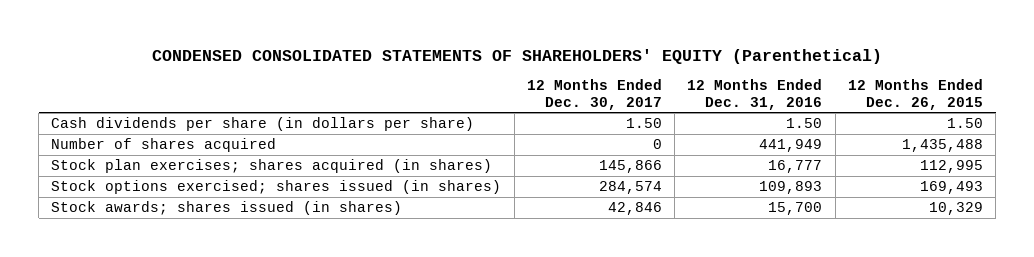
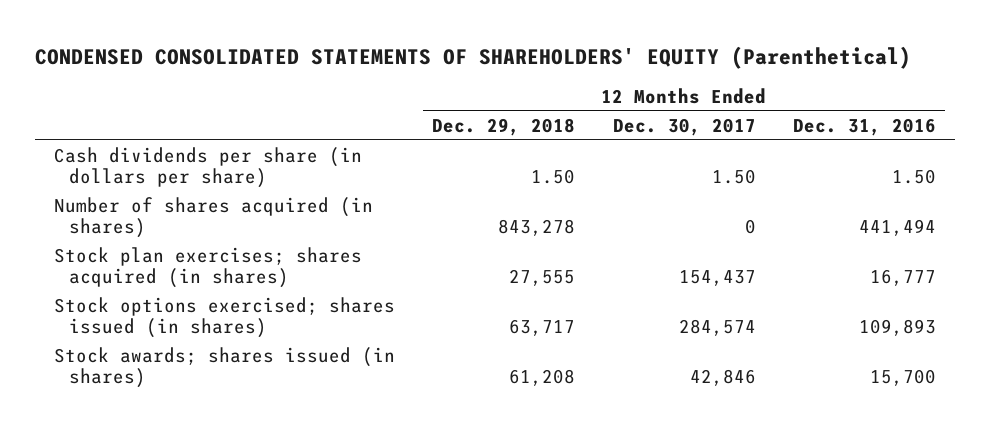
- | 12 Months Ended Dec. 30, 2017 | 12 Months Ended Dec. 31, 2016 | 12 Months Ended Dec. 26, 2015
+ | 12 Months Ended Dec. 29, 2018 | 12 Months Ended Dec. 30, 2017 | 12 Months Ended Dec. 31, 2016
- Number of shares acquired | 0 | 441,949 | 1,435,488
- Stock plan exercises; shares acquired (in shares) | 145,866 | 16,777 | 112,995
+ Number of shares acquired (in shares) | 843,278 | 0 | 441,494
+ Stock plan exercises; shares acquired (in shares) | 27,555 | 154,437 | 16,777

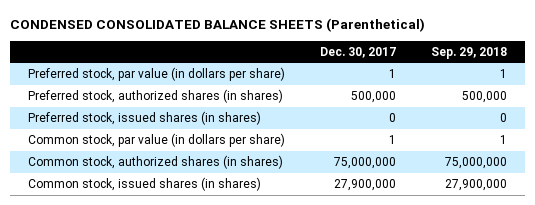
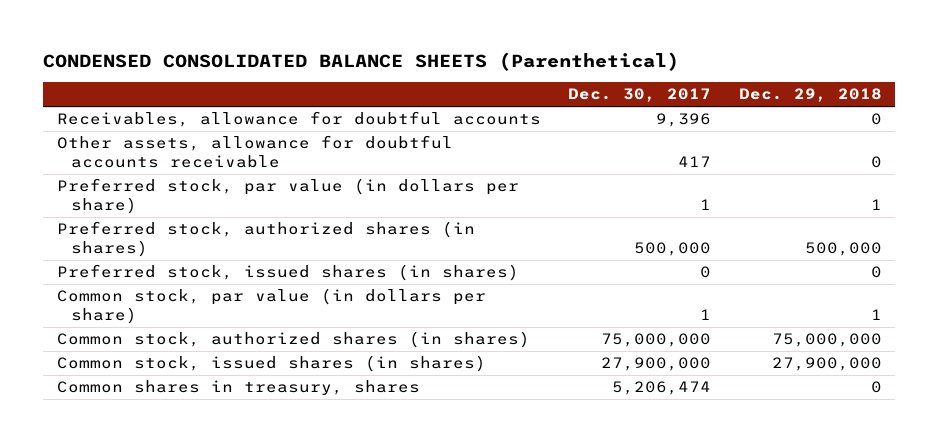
- | Dec. 30, 2017 | Sep. 29, 2018
+ | Dec. 30, 2017 | Dec. 29, 2018
+ Receivables, allowance for doubtful accounts | 9,396 | 0
+ Other assets, allowance for doubtful accounts receivable | 417 | 0
+ Common shares in treasury, shares | 5,206,474 | 0

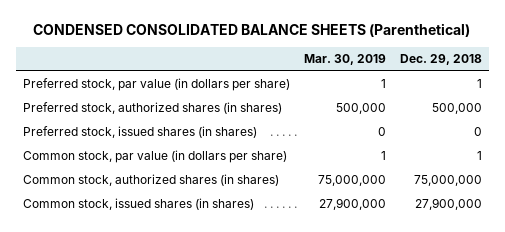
- | Dec. 30, 2017 | Dec. 29, 2018
+ | Mar. 30, 2019 | Dec. 29, 2018
- Receivables, allowance for doubtful accounts | 9,396 | 0
- Other assets, allowance for doubtful accounts receivable | 417 | 0
- Common shares in treasury, shares | 5,206,474 | 0

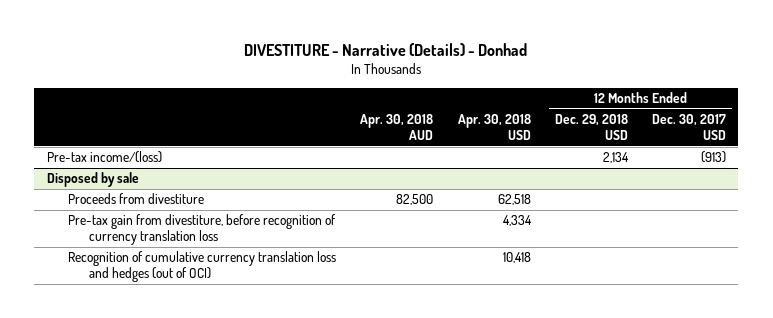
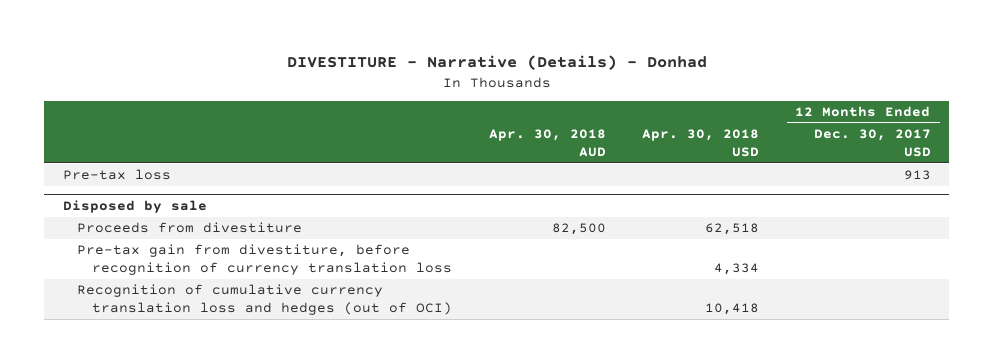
- | Apr. 30, 2018 AUD | Apr. 30, 2018 USD | 12 Months Ended Dec. 29, 2018 USD | 12 Months Ended Dec. 30, 2017 USD
+ | Apr. 30, 2018 AUD | Apr. 30, 2018 USD | 12 Months Ended Dec. 30, 2017 USD
- Pre-tax income/(loss) | | | 2,134 | (913)
+ Pre-tax loss | | | 913

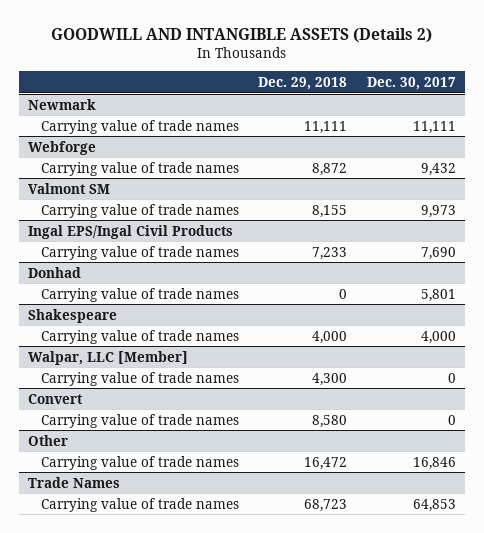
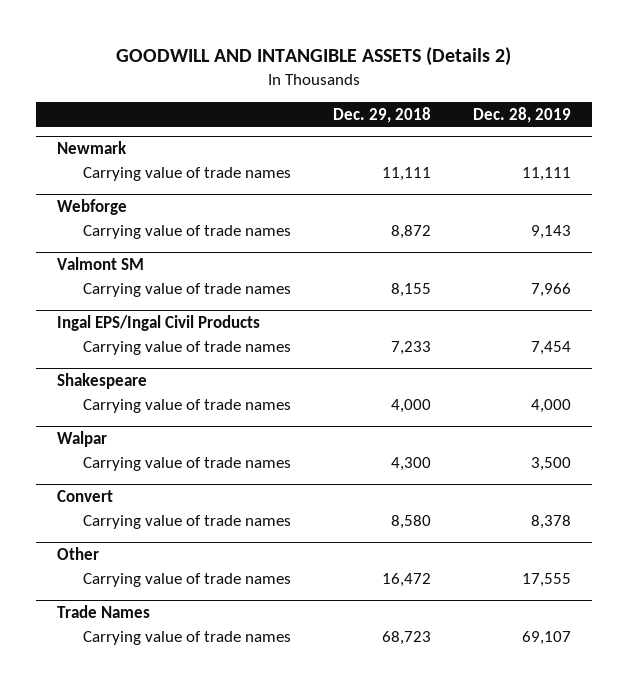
- | Dec. 29, 2018 | Dec. 30, 2017
+ | Dec. 29, 2018 | Dec. 28, 2019
- Donhad
- Carrying value of trade names | 0 | 5,801
- Walpar, LLC [Member]
+ Walpar

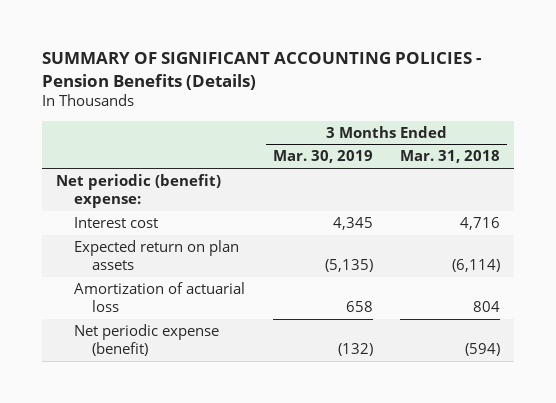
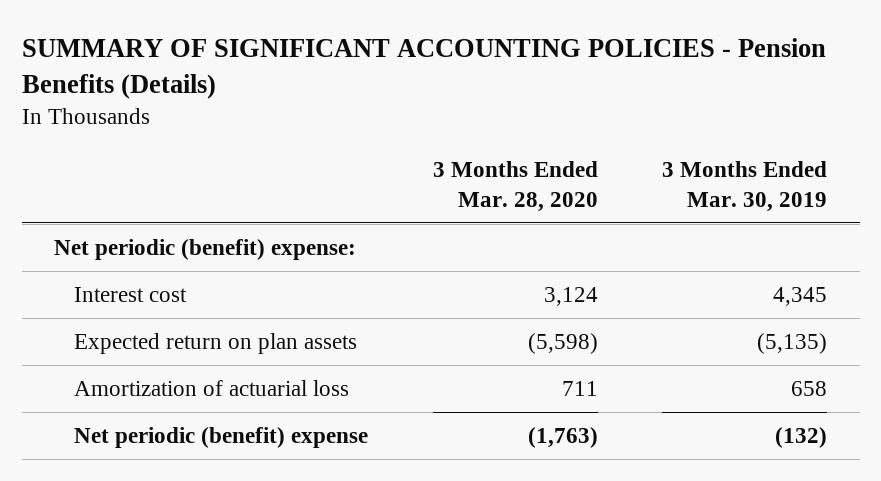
- | 3 Months Ended Mar. 30, 2019 | 3 Months Ended Mar. 31, 2018
+ | 3 Months Ended Mar. 28, 2020 | 3 Months Ended Mar. 30, 2019
- Net periodic expense (benefit) | (132) | (594)
+ Net periodic (benefit) expense | (1,763) | (132)

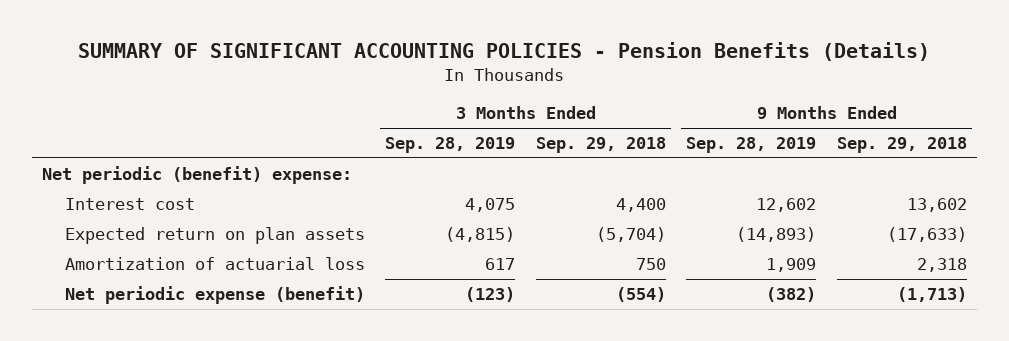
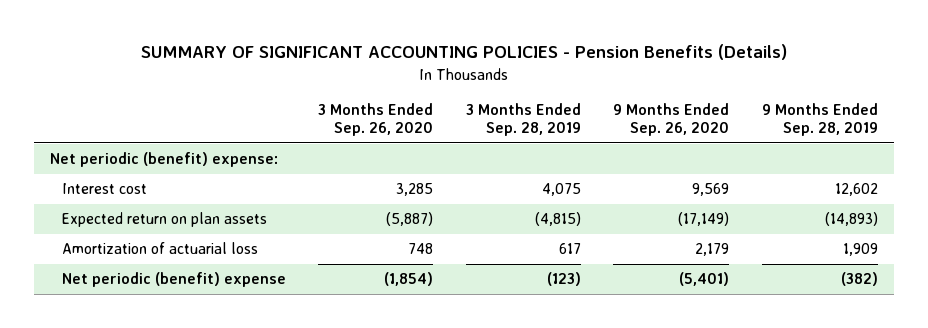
- | 3 Months Ended Sep. 28, 2019 | 3 Months Ended Sep. 29, 2018 | 9 Months Ended Sep. 28, 2019 | 9 Months Ended Sep. 29, 2018
+ | 3 Months Ended Sep. 26, 2020 | 3 Months Ended Sep. 28, 2019 | 9 Months Ended Sep. 26, 2020 | 9 Months Ended Sep. 28, 2019
- Net periodic expense (benefit) | (123) | (554) | (382) | (1,713)
+ Net periodic (benefit) expense | (1,854) | (123) | (5,401) | (382)

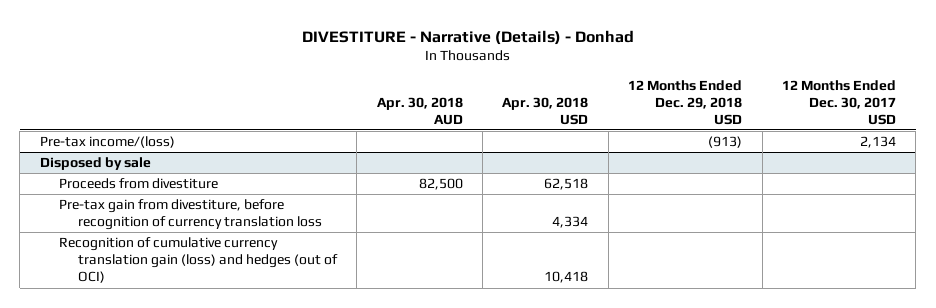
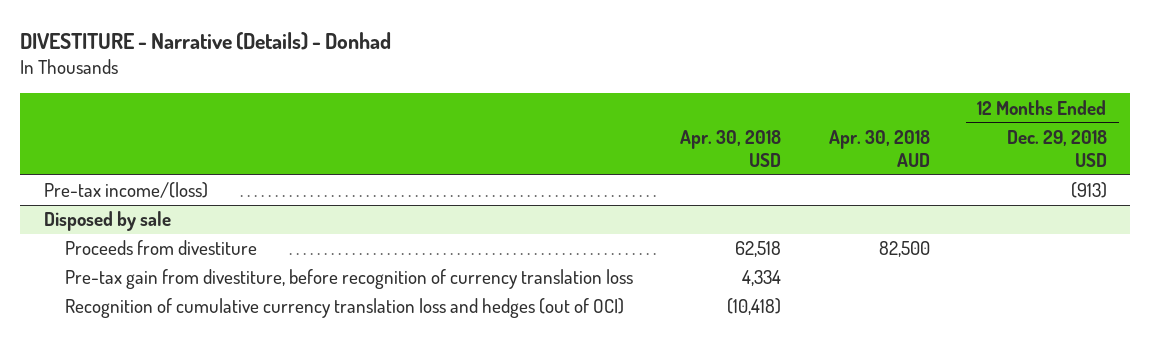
- | Apr. 30, 2018 AUD | Apr. 30, 2018 USD | 12 Months Ended Dec. 29, 2018 USD | 12 Months Ended Dec. 30, 2017 USD
+ | Apr. 30, 2018 USD | Apr. 30, 2018 AUD | 12 Months Ended Dec. 29, 2018 USD
@ Disposed by sale
- Recognition of cumulative currency translation gain (loss) and hedges (out of OCI) | | 10,418 | |
+ Recognition of cumulative currency translation loss and hedges (out of OCI) | (10,418) | |

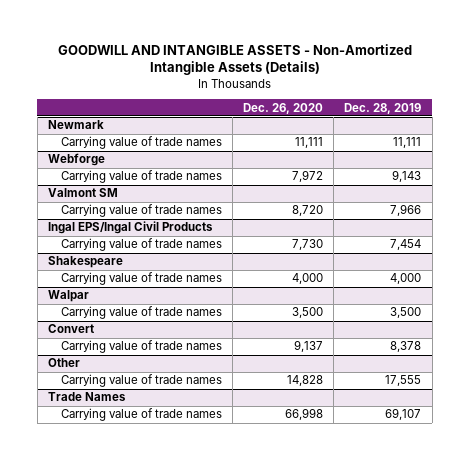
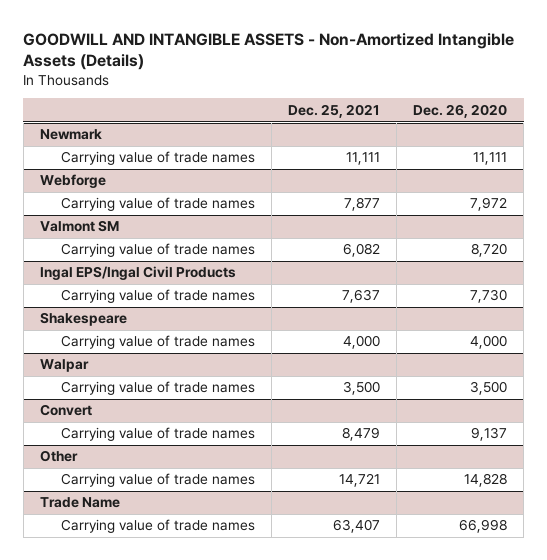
- | Dec. 26, 2020 | Dec. 28, 2019
+ | Dec. 25, 2021 | Dec. 26, 2020
- Trade Names
+ Trade Name

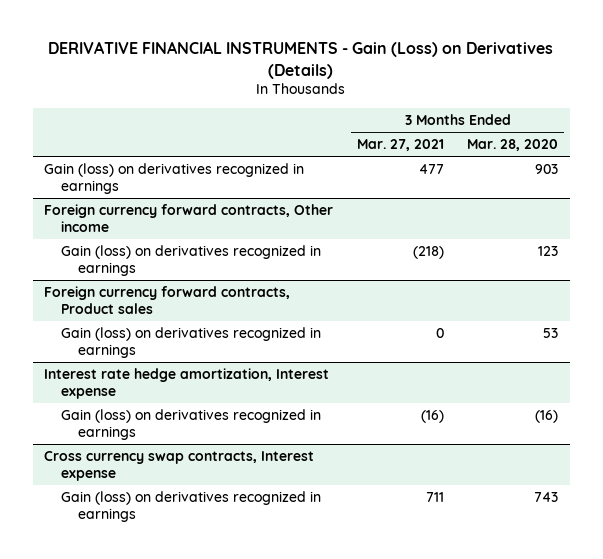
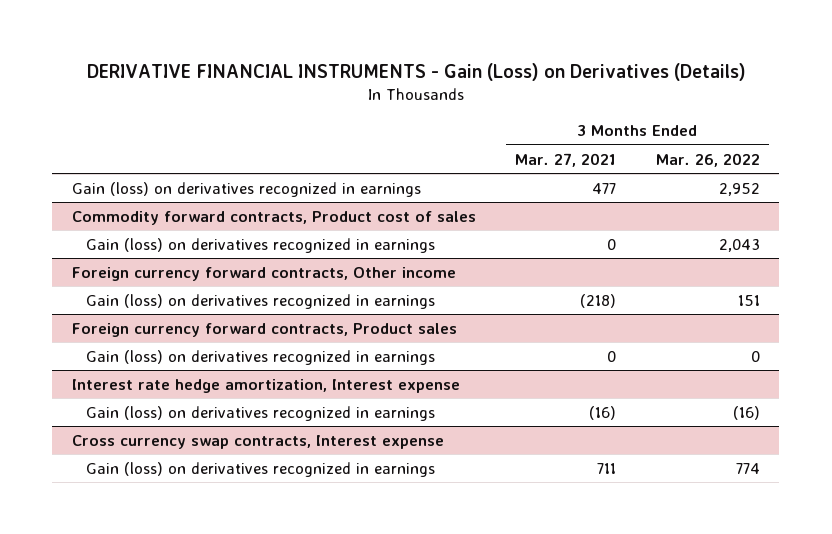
- | 3 Months Ended Mar. 27, 2021 | 3 Months Ended Mar. 28, 2020
+ | 3 Months Ended Mar. 27, 2021 | 3 Months Ended Mar. 26, 2022
+ Commodity forward contracts, Product cost of sales
+ Gain (loss) on derivatives recognized in earnings | 0 | 2,043

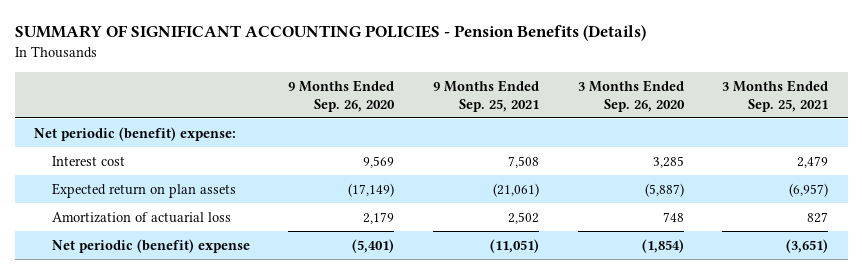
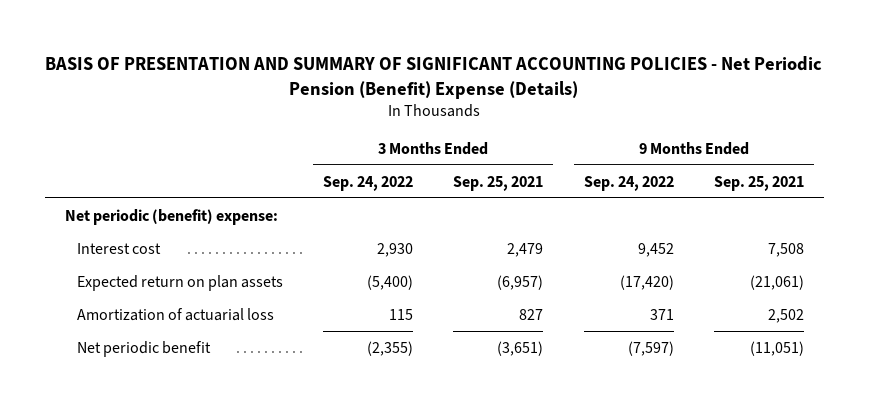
- SUMMARY OF SIGNIFICANT ACCOUNTING POLICIES - Pension Benefits (Details)
+ BASIS OF PRESENTATION AND SUMMARY OF SIGNIFICANT ACCOUNTING POLICIES - Net Periodic Pension (Benefit) Expense (Details)
- | 9 Months Ended Sep. 26, 2020 | 9 Months Ended Sep. 25, 2021 | 3 Months Ended Sep. 26, 2020 | 3 Months Ended Sep. 25, 2021
+ | 3 Months Ended Sep. 24, 2022 | 3 Months Ended Sep. 25, 2021 | 9 Months Ended Sep. 24, 2022 | 9 Months Ended Sep. 25, 2021
- Net periodic (benefit) expense | (5,401) | (11,051) | (1,854) | (3,651)
+ Net periodic benefit | (2,355) | (3,651) | (7,597) | (11,051)

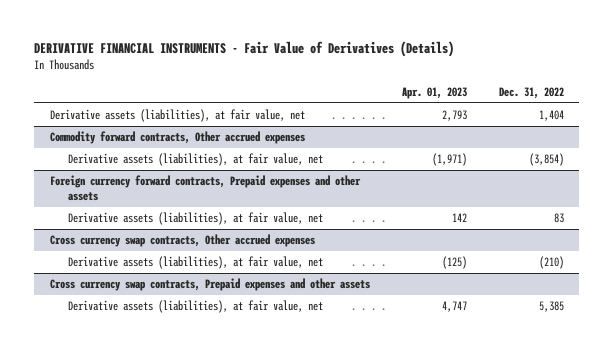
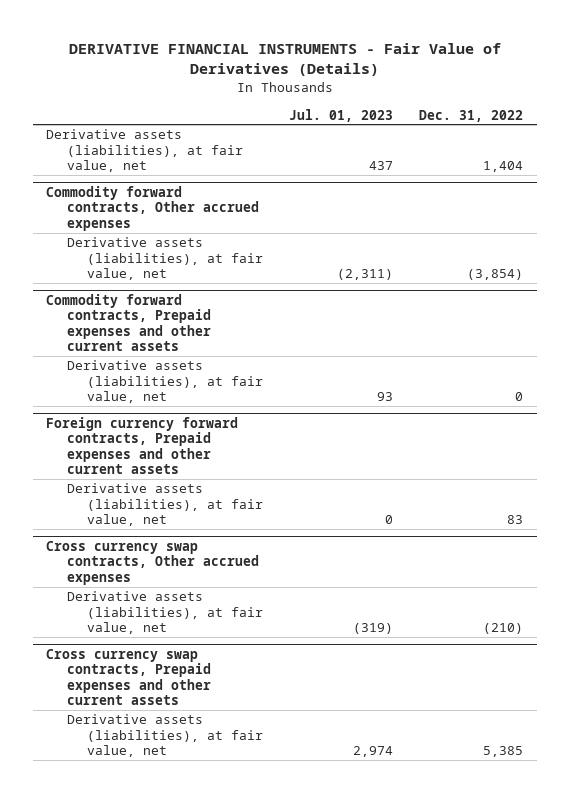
- | Apr. 01, 2023 | Dec. 31, 2022
+ | Jul. 01, 2023 | Dec. 31, 2022
- Foreign currency forward contracts, Prepaid expenses and other assets
+ Commodity forward contracts, Prepaid expenses and other current assets
+ Derivative assets (liabilities), at fair value, net | 93 | 0
+ Foreign currency forward contracts, Prepaid expenses and other current assets
- Cross currency swap contracts, Prepaid expenses and other assets
+ Cross currency swap contracts, Prepaid expenses and other current assets

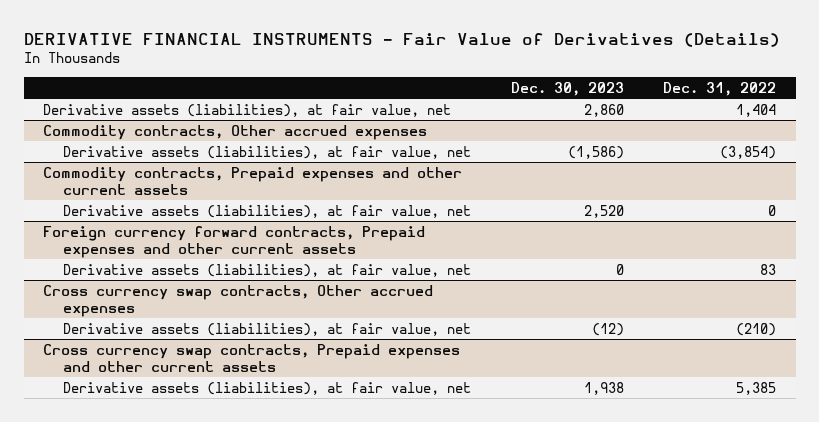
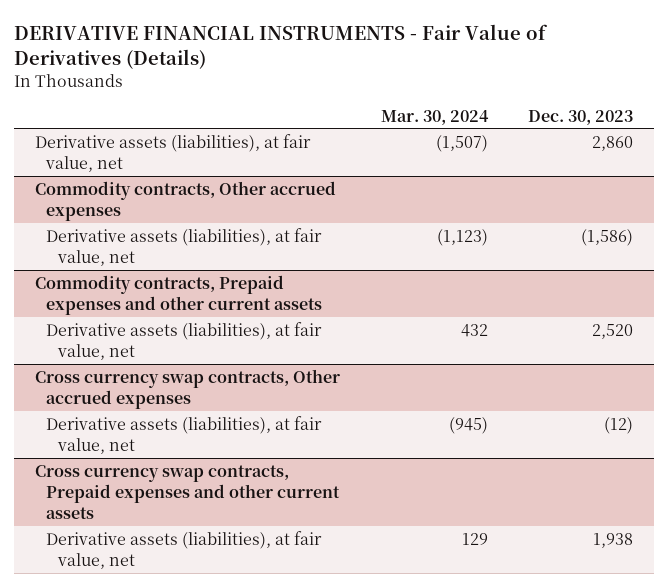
- | Dec. 30, 2023 | Dec. 31, 2022
+ | Mar. 30, 2024 | Dec. 30, 2023
- Foreign currency forward contracts, Prepaid expenses and other current assets
- Derivative assets (liabilities), at fair value, net | 0 | 83

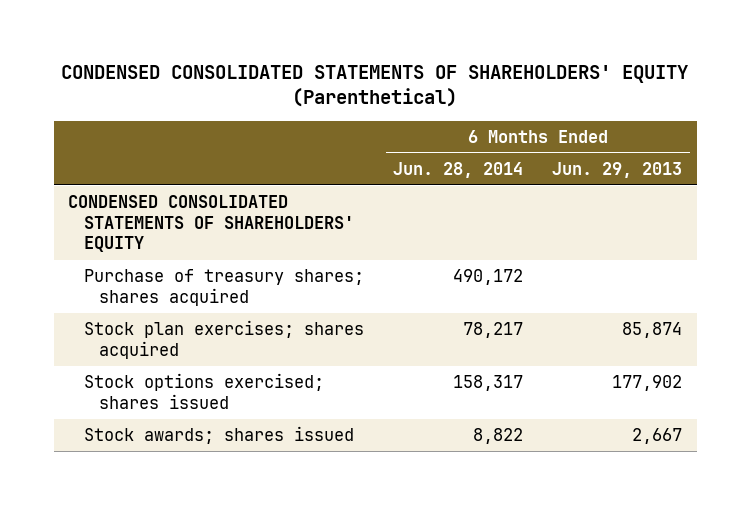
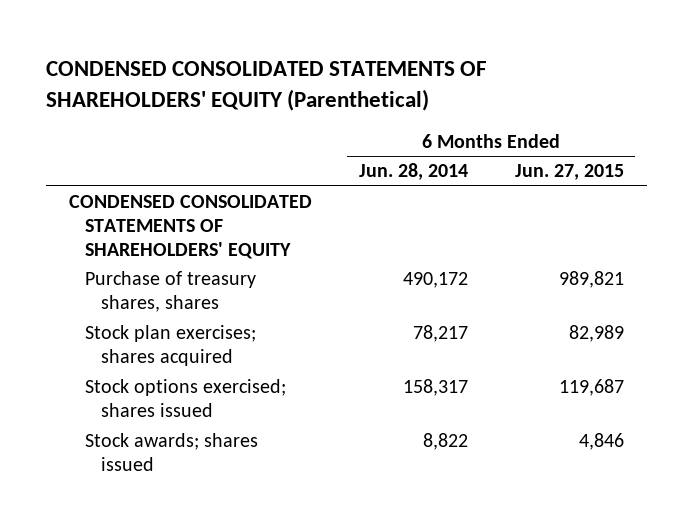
- | 6 Months Ended Jun. 28, 2014 | 6 Months Ended Jun. 29, 2013
+ | 6 Months Ended Jun. 28, 2014 | 6 Months Ended Jun. 27, 2015
- Purchase of treasury shares; shares acquired | 490,172 |
+ Purchase of treasury shares, shares | 490,172 | 989,821

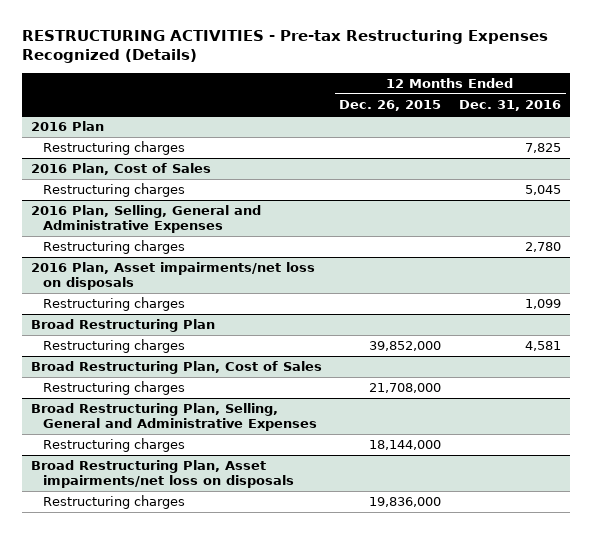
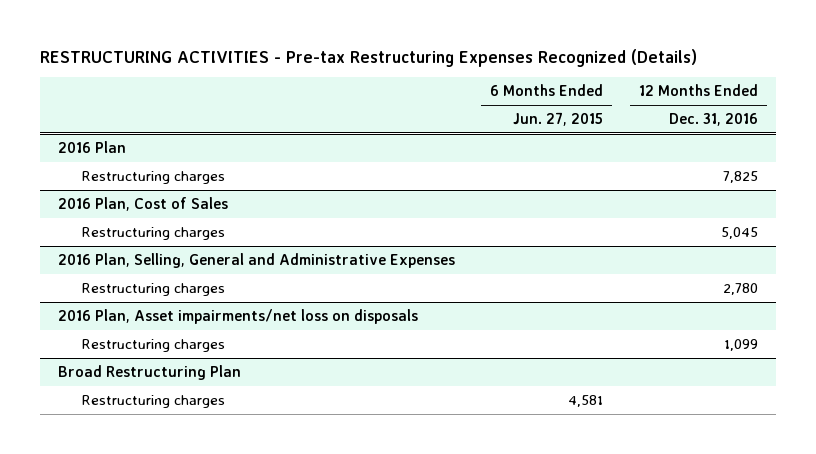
- | 12 Months Ended Dec. 26, 2015 | 12 Months Ended Dec. 31, 2016
+ | 6 Months Ended Jun. 27, 2015 | 12 Months Ended Dec. 31, 2016
@ Broad Restructuring Plan
- Restructuring charges | 39,852,000 | 4,581
- Broad Restructuring Plan, Cost of Sales
- Broad Restructuring Plan, Selling, General and Administrative Expenses
- Restructuring charges | 18,144,000 |
- Broad Restructuring Plan, Asset impairments/net loss on disposals
- Restructuring charges | 19,836,000 |

